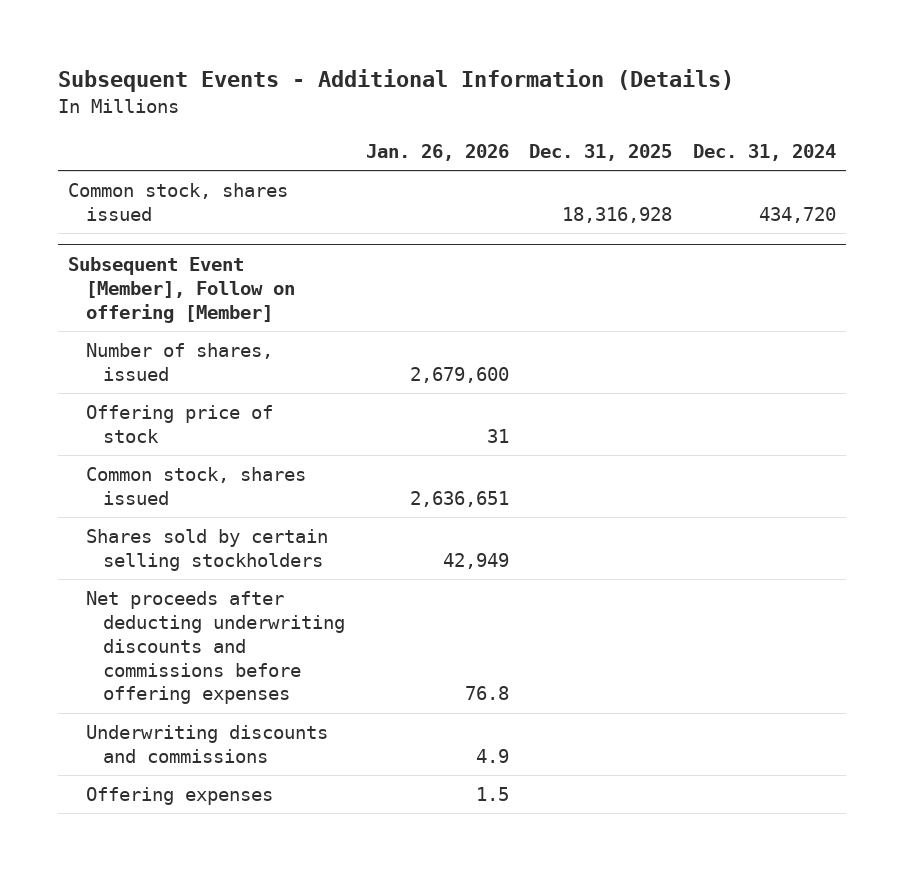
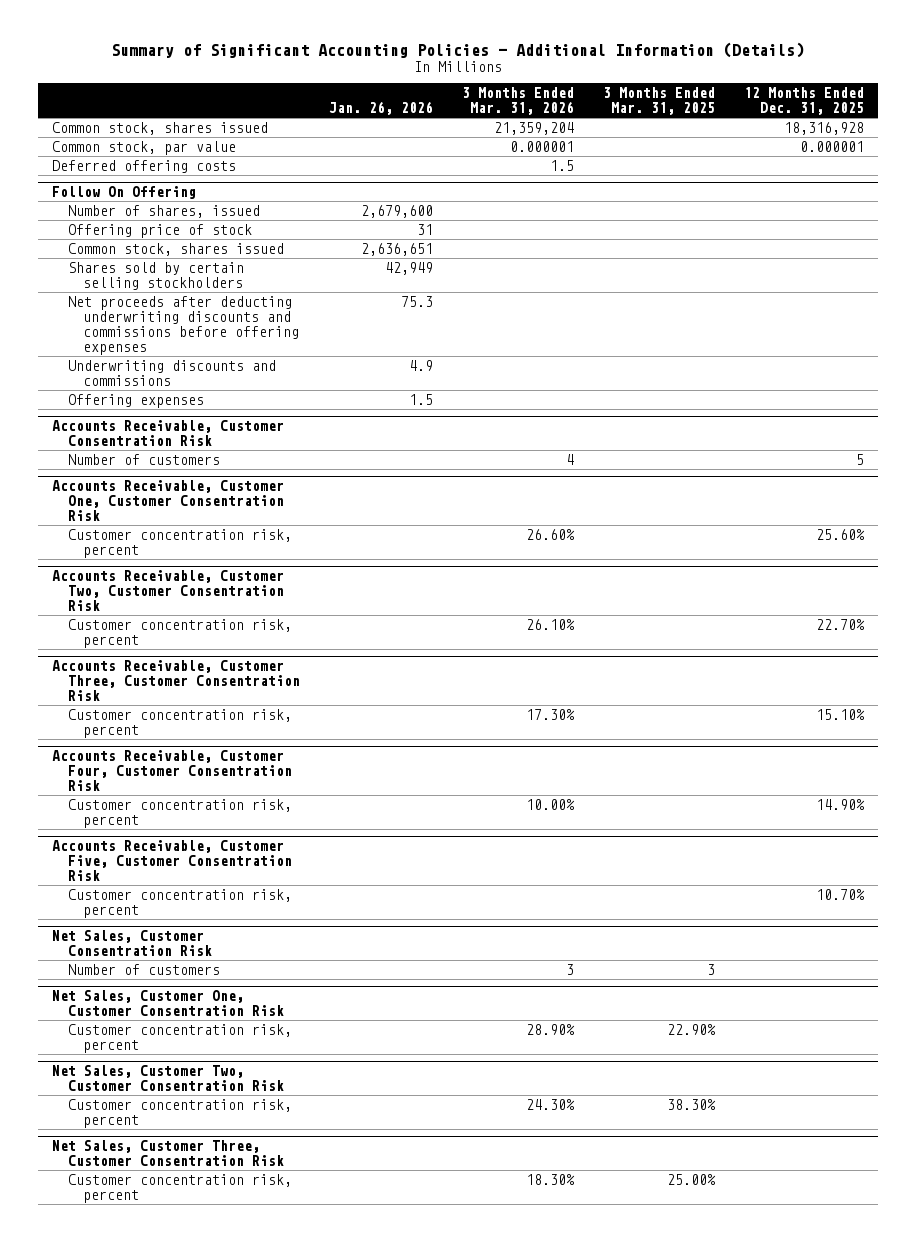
- Subsequent Events - Additional Information (Details)
+ Summary of Significant Accounting Policies - Additional Information (Details)
- | Jan. 26, 2026 | Dec. 31, 2025 | Dec. 31, 2024
+ | Jan. 26, 2026 | 3 Months Ended Mar. 31, 2026 | 3 Months Ended Mar. 31, 2025 | 12 Months Ended Dec. 31, 2025
- Subsequent Event [Member], Follow on offering [Member]
+ Common stock, par value | | 0.000001 | | 0.000001
+ Deferred offering costs | | 1.5 | |
+ Follow On Offering
- Net proceeds after deducting underwriting discounts and commissions before offering expenses | 76.8 | |
+ Net proceeds after deducting underwriting discounts and commissions before offering expenses | 75.3 | | |
+ Accounts Receivable, Customer Consentration Risk
+ Number of customers | | 4 | | 5
+ Accounts Receivable, Customer One, Customer Consentration Risk
+ Customer concentration risk, percent | | 26.60% | | 25.60%
+ Accounts Receivable, Customer Two, Customer Consentration Risk
+ Customer concentration risk, percent | | 26.10% | | 22.70%
+ Accounts Receivable, Customer Three, Customer Consentration Risk
+ Customer concentration risk, percent | | 17.30% | | 15.10%
+ Accounts Receivable, Customer Four, Customer Consentration Risk
+ Customer concentration risk, percent | | 10.00% | | 14.90%
+ Accounts Receivable, Customer Five, Customer Consentration Risk
+ Customer concentration risk, percent | | | | 10.70%
+ Net Sales, Customer Consentration Risk
+ Number of customers | | 3 | 3 |
+ Net Sales, Customer One, Customer Consentration Risk
+ Customer concentration risk, percent | | 28.90% | 22.90% |
+ Net Sales, Customer Two, Customer Consentration Risk
+ Customer concentration risk, percent | | 24.30% | 38.30% |
+ Net Sales, Customer Three, Customer Consentration Risk
+ Customer concentration risk, percent | | 18.30% | 25.00% |

